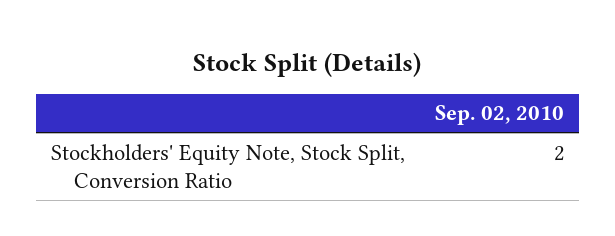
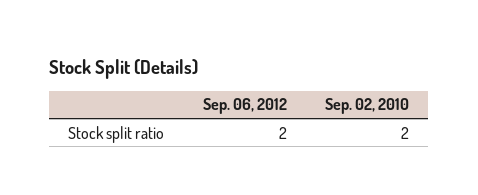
- | Sep. 02, 2010
+ | Sep. 06, 2012 | Sep. 02, 2010
- Stockholders' Equity Note, Stock Split, Conversion Ratio | 2
+ Stock split ratio | 2 | 2

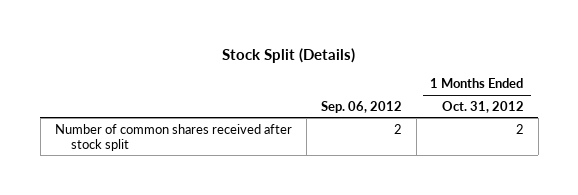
- | Sep. 06, 2012 | Sep. 02, 2010
+ | Sep. 06, 2012 | 1 Months Ended Oct. 31, 2012
- Stock split ratio | 2 | 2
+ Number of common shares received after stock split | 2 | 2

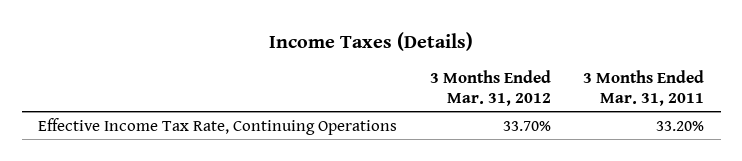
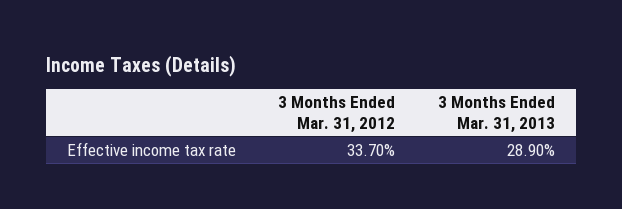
- | 3 Months Ended Mar. 31, 2012 | 3 Months Ended Mar. 31, 2011
+ | 3 Months Ended Mar. 31, 2012 | 3 Months Ended Mar. 31, 2013
- Effective Income Tax Rate, Continuing Operations | 33.70% | 33.20%
+ Effective income tax rate | 33.70% | 28.90%

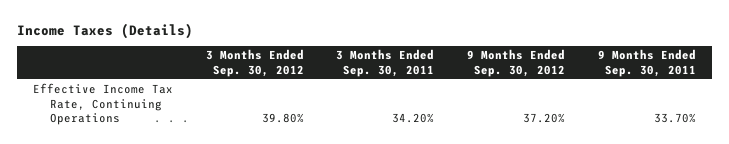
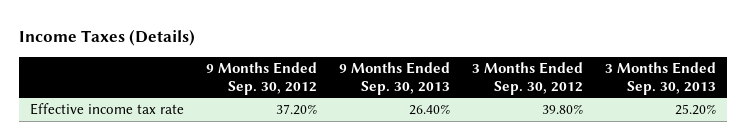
- | 3 Months Ended Sep. 30, 2012 | 3 Months Ended Sep. 30, 2011 | 9 Months Ended Sep. 30, 2012 | 9 Months Ended Sep. 30, 2011
+ | 9 Months Ended Sep. 30, 2012 | 9 Months Ended Sep. 30, 2013 | 3 Months Ended Sep. 30, 2012 | 3 Months Ended Sep. 30, 2013
- Effective Income Tax Rate, Continuing Operations | 39.80% | 34.20% | 37.20% | 33.70%
+ Effective income tax rate | 37.20% | 26.40% | 39.80% | 25.20%

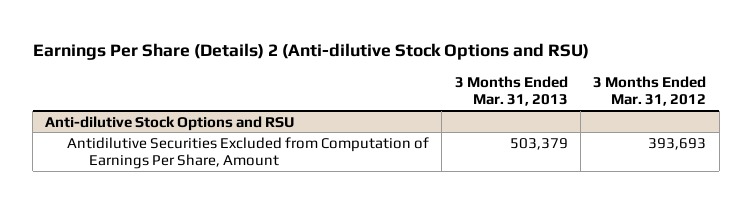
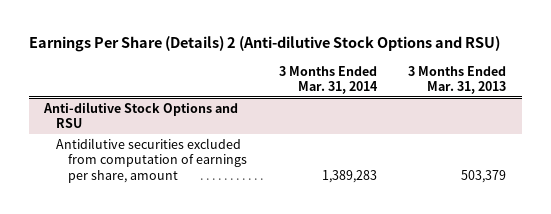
- | 3 Months Ended Mar. 31, 2013 | 3 Months Ended Mar. 31, 2012
+ | 3 Months Ended Mar. 31, 2014 | 3 Months Ended Mar. 31, 2013
@ Anti-dilutive Stock Options and RSU
- Antidilutive Securities Excluded from Computation of Earnings Per Share, Amount | 503,379 | 393,693
+ Antidilutive securities excluded from computation of earnings per share, amount | 1,389,283 | 503,379

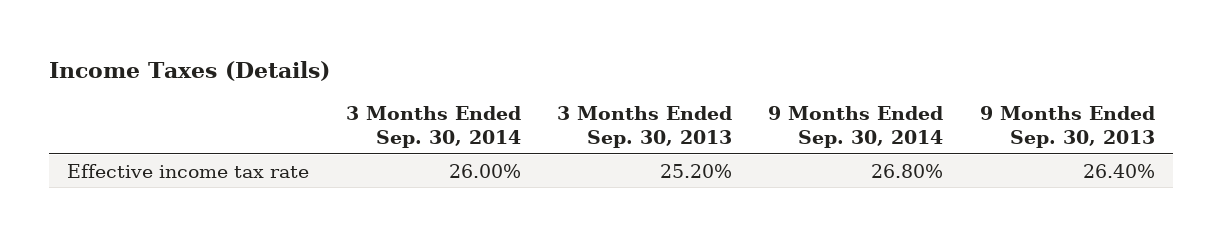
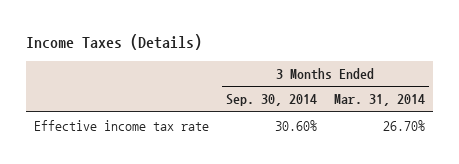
- | 3 Months Ended Sep. 30, 2014 | 3 Months Ended Sep. 30, 2013 | 9 Months Ended Sep. 30, 2014 | 9 Months Ended Sep. 30, 2013
+ | 3 Months Ended Sep. 30, 2014 | 3 Months Ended Mar. 31, 2014
- Effective income tax rate | 26.00% | 25.20% | 26.80% | 26.40%
+ Effective income tax rate | 30.60% | 26.70%

